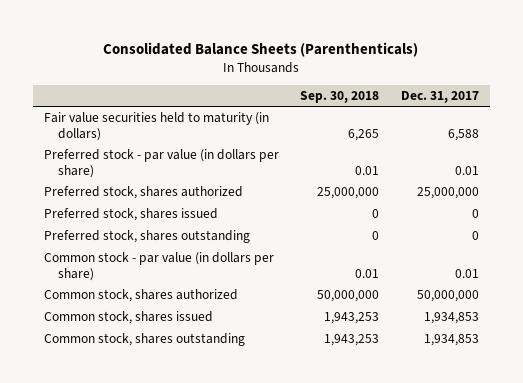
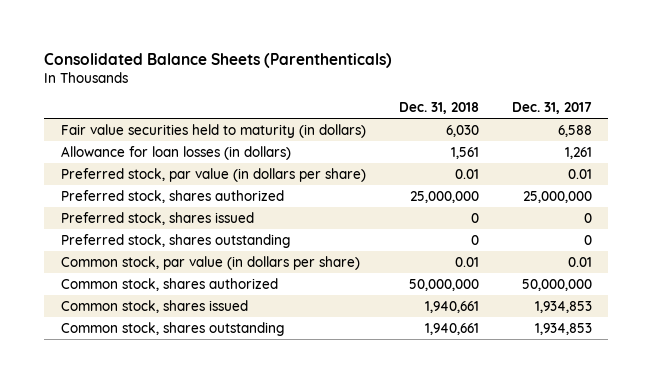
- | Sep. 30, 2018 | Dec. 31, 2017
+ | Dec. 31, 2018 | Dec. 31, 2017
- Preferred stock - par value (in dollars per share) | 0.01 | 0.01
+ Allowance for loan losses (in dollars) | 1,561 | 1,261
+ Preferred stock, par value (in dollars per share) | 0.01 | 0.01
- Common stock - par value (in dollars per share) | 0.01 | 0.01
+ Common stock, par value (in dollars per share) | 0.01 | 0.01

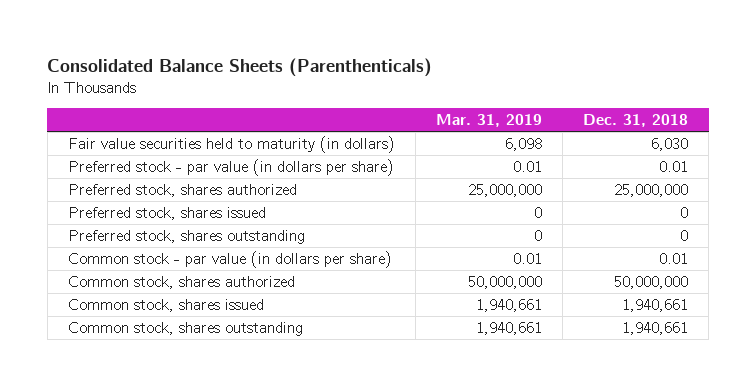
- | Dec. 31, 2018 | Dec. 31, 2017
+ | Mar. 31, 2019 | Dec. 31, 2018
- Allowance for loan losses (in dollars) | 1,561 | 1,261
- Preferred stock, par value (in dollars per share) | 0.01 | 0.01
+ Preferred stock - par value (in dollars per share) | 0.01 | 0.01
- Common stock, par value (in dollars per share) | 0.01 | 0.01
+ Common stock - par value (in dollars per share) | 0.01 | 0.01

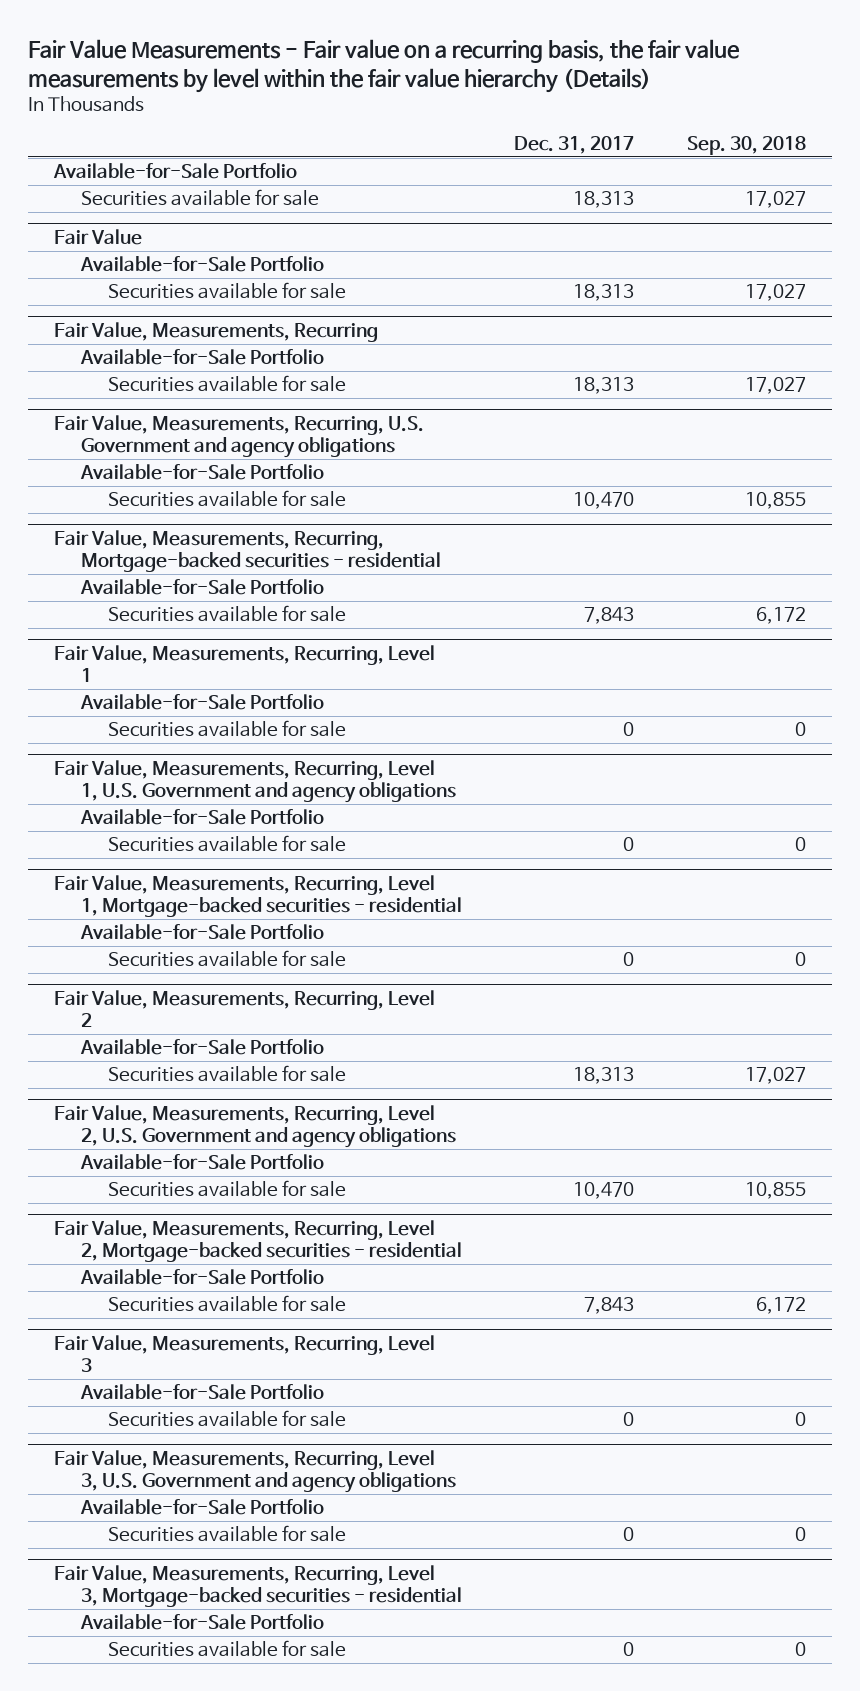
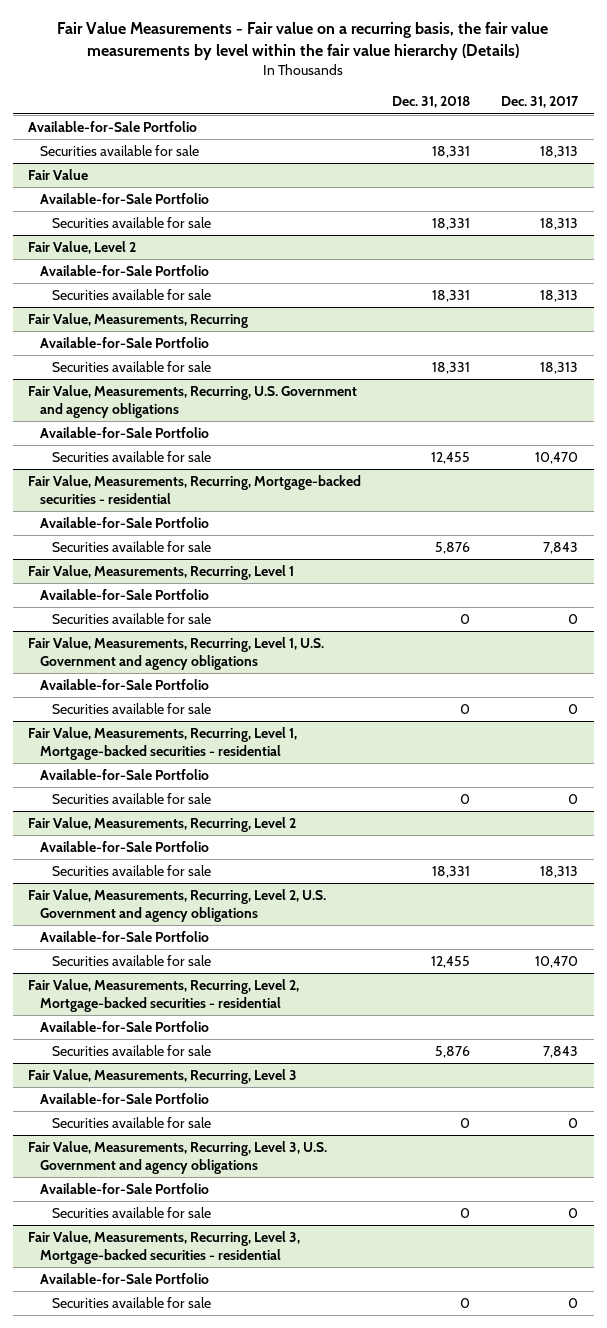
- | Dec. 31, 2017 | Sep. 30, 2018
+ | Dec. 31, 2018 | Dec. 31, 2017
+ Fair Value, Level 2
+ Available-for-Sale Portfolio
+ Securities available for sale | 18,331 | 18,313

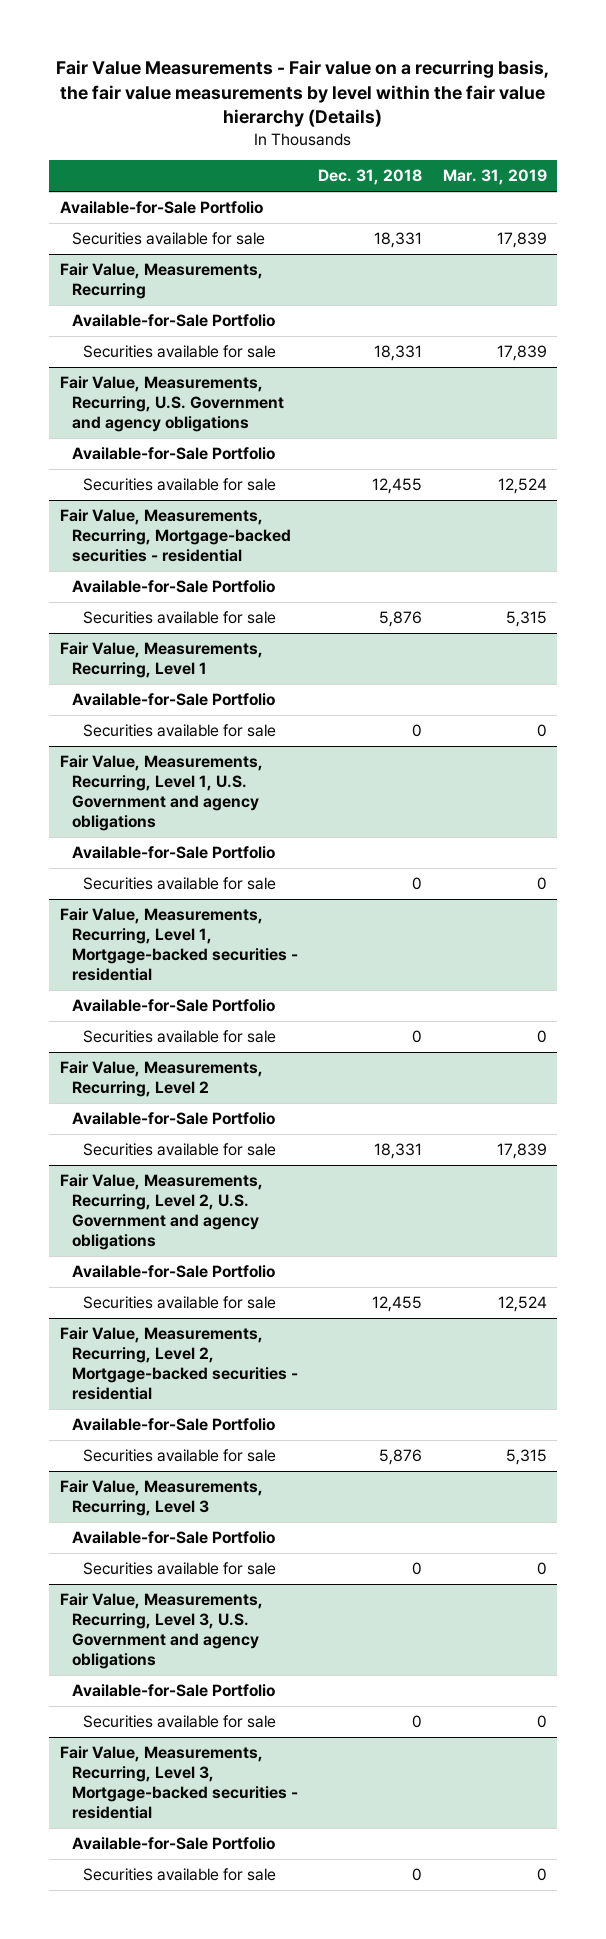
- | Dec. 31, 2018 | Dec. 31, 2017
+ | Dec. 31, 2018 | Mar. 31, 2019
- Fair Value
- Available-for-Sale Portfolio
- Securities available for sale | 18,331 | 18,313
- Fair Value, Level 2
- Available-for-Sale Portfolio
- Securities available for sale | 18,331 | 18,313

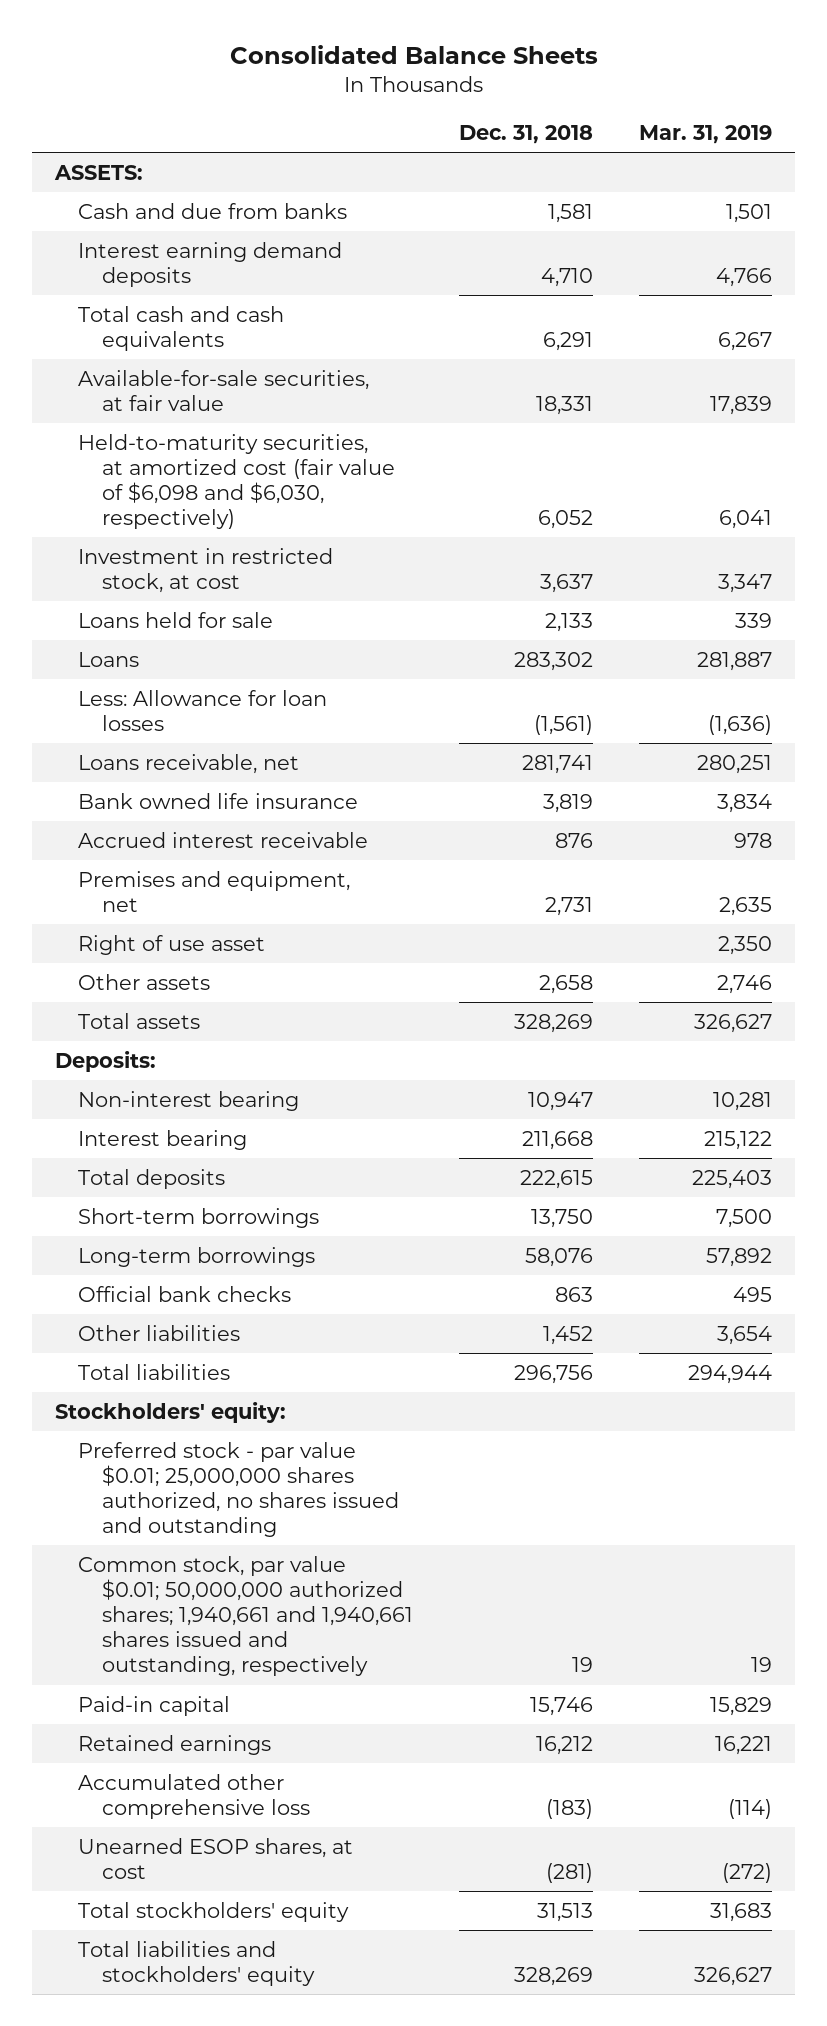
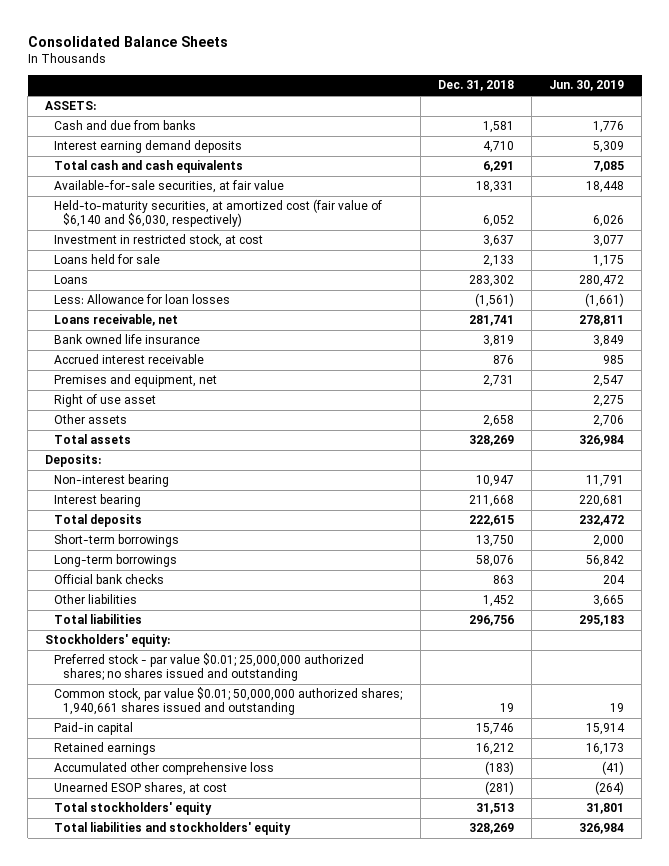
- | Dec. 31, 2018 | Mar. 31, 2019
+ | Dec. 31, 2018 | Jun. 30, 2019
- Held-to-maturity securities, at amortized cost (fair value of $6,098 and $6,030, respectively) | 6,052 | 6,041
+ Held-to-maturity securities, at amortized cost (fair value of $6,140 and $6,030, respectively) | 6,052 | 6,026
- Preferred stock - par value $0.01; 25,000,000 shares authorized, no shares issued and outstanding
- Common stock, par value $0.01; 50,000,000 authorized shares; 1,940,661 and 1,940,661 shares issued and outstanding, respectively | 19 | 19
+ Preferred stock - par value $0.01; 25,000,000 authorized shares; no shares issued and outstanding
+ Common stock, par value $0.01; 50,000,000 authorized shares; 1,940,661 shares issued and outstanding | 19 | 19

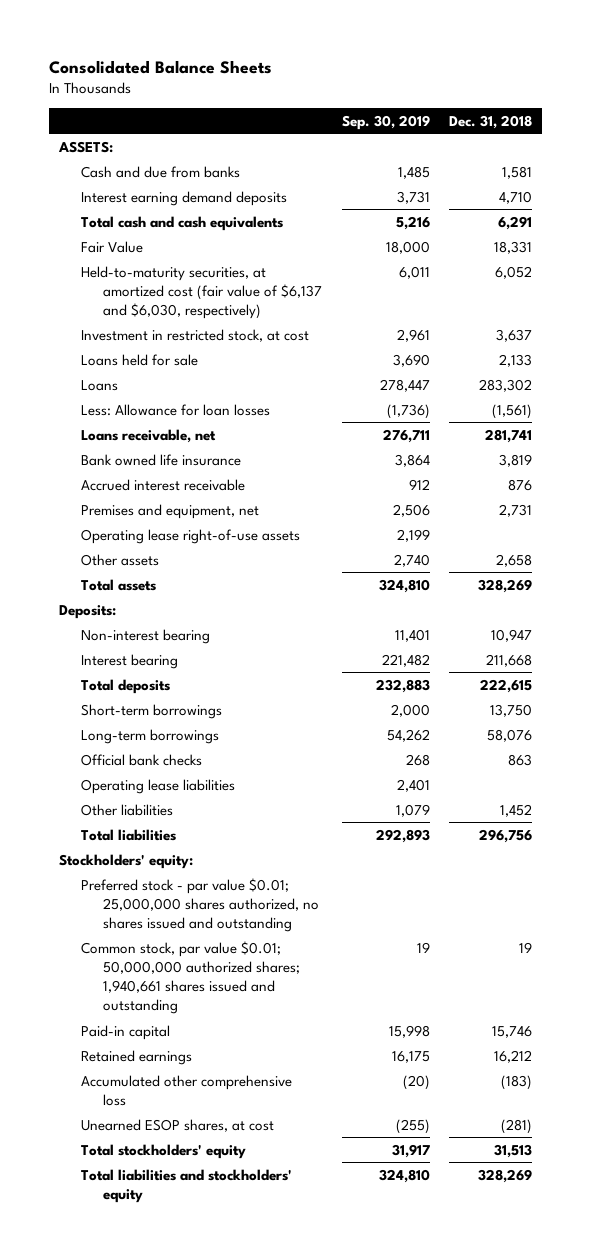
- | Dec. 31, 2018 | Jun. 30, 2019
+ | Sep. 30, 2019 | Dec. 31, 2018
- Available-for-sale securities, at fair value | 18,331 | 18,448
- Held-to-maturity securities, at amortized cost (fair value of $6,140 and $6,030, respectively) | 6,052 | 6,026
+ Fair Value | 18,000 | 18,331
+ Held-to-maturity securities, at amortized cost (fair value of $6,137 and $6,030, respectively) | 6,011 | 6,052
- Right of use asset | | 2,275
+ Operating lease right-of-use assets | 2,199 |
+ Operating lease liabilities | 2,401 |
- Preferred stock - par value $0.01; 25,000,000 authorized shares; no shares issued and outstanding
+ Preferred stock - par value $0.01; 25,000,000 shares authorized, no shares issued and outstanding

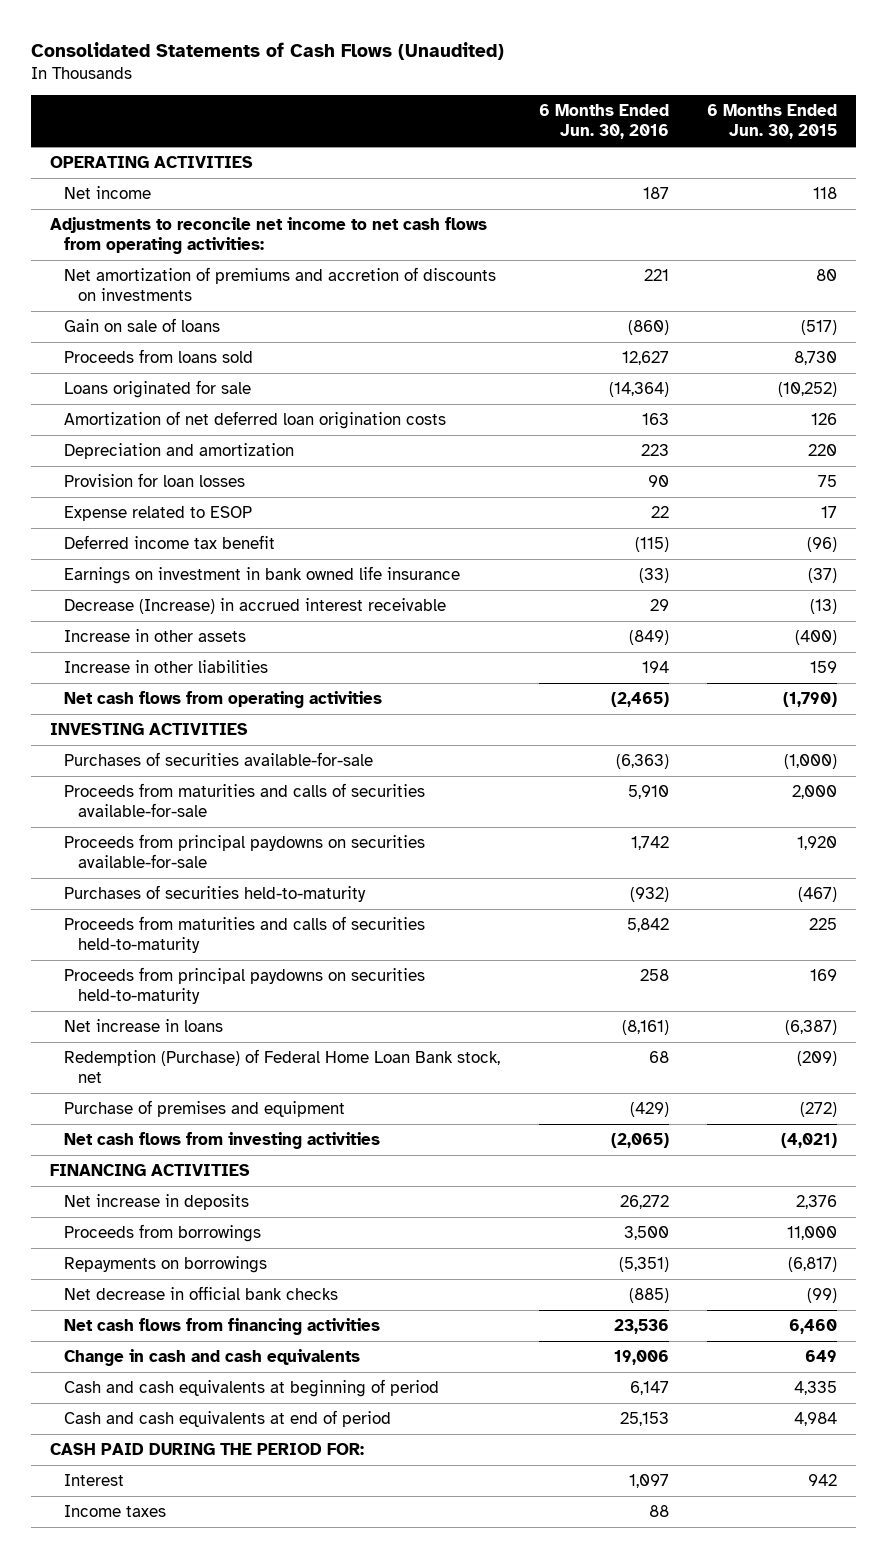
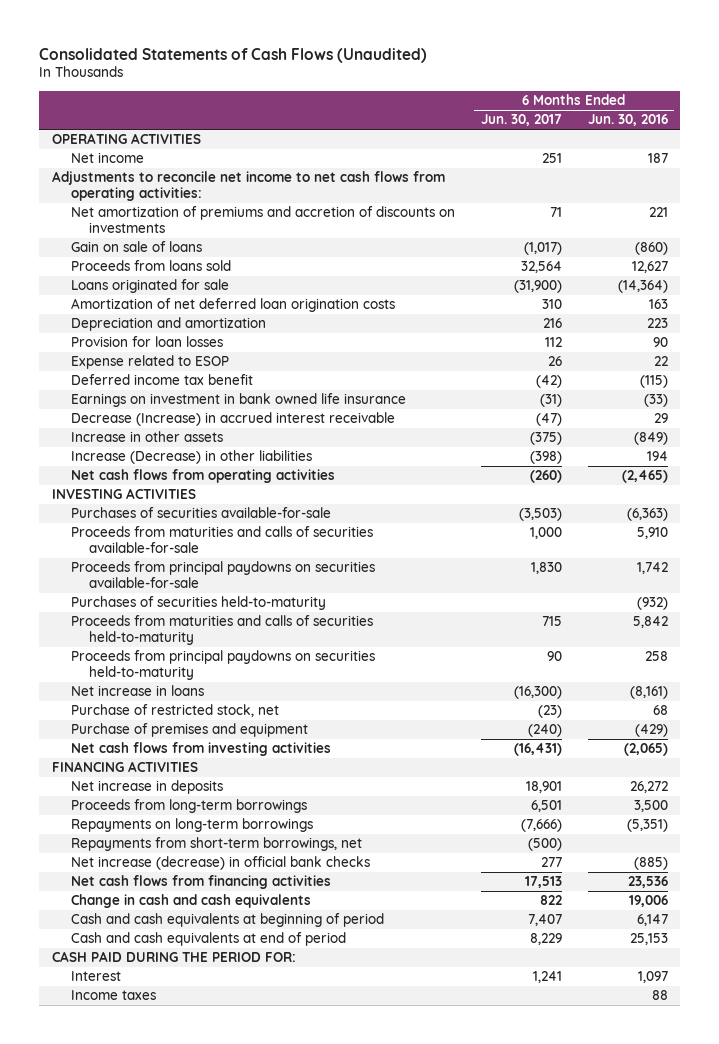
- | 6 Months Ended Jun. 30, 2016 | 6 Months Ended Jun. 30, 2015
+ | 6 Months Ended Jun. 30, 2017 | 6 Months Ended Jun. 30, 2016
- Increase in other liabilities | 194 | 159
+ Increase (Decrease) in other liabilities | (398) | 194
- Redemption (Purchase) of Federal Home Loan Bank stock, net | 68 | (209)
+ Purchase of restricted stock, net | (23) | 68
- Proceeds from borrowings | 3,500 | 11,000
- Repayments on borrowings | (5,351) | (6,817)
- Net decrease in official bank checks | (885) | (99)
+ Proceeds from long-term borrowings | 6,501 | 3,500
+ Repayments on long-term borrowings | (7,666) | (5,351)
+ Repayments from short-term borrowings, net | (500) |
+ Net increase (decrease) in official bank checks | 277 | (885)

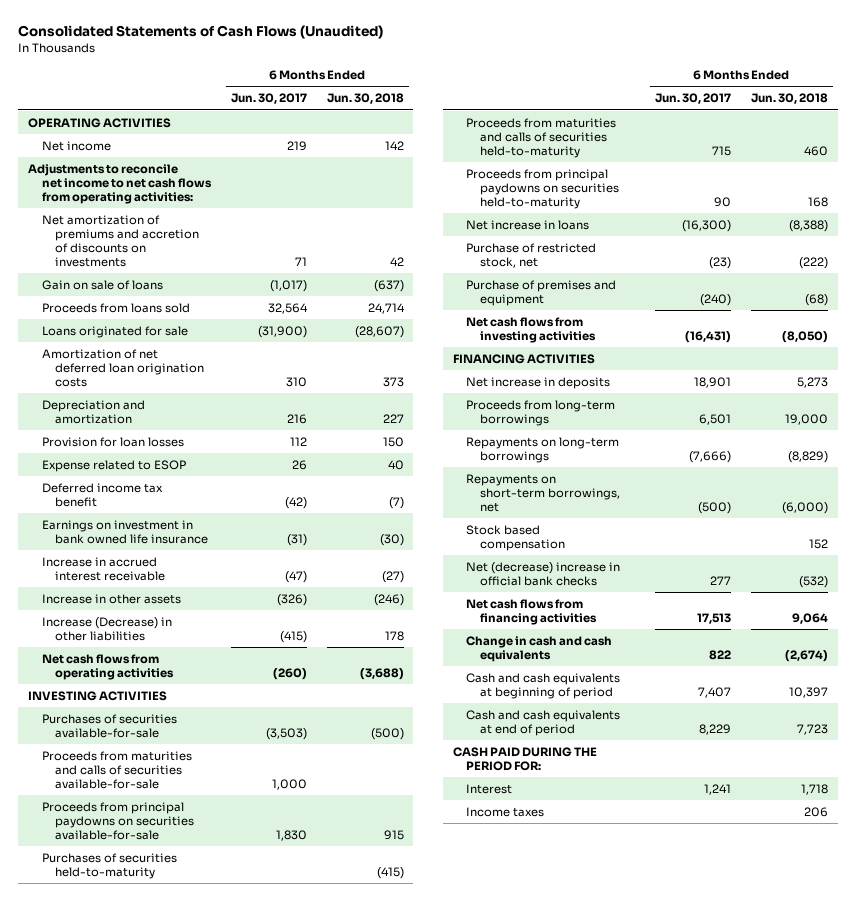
- | 6 Months Ended Jun. 30, 2017 | 6 Months Ended Jun. 30, 2016
+ | 6 Months Ended Jun. 30, 2017 | 6 Months Ended Jun. 30, 2018
- Net income | 251 | 187
+ Net income | 219 | 142
- Decrease (Increase) in accrued interest receivable | (47) | 29
- Increase in other assets | (375) | (849)
- Increase (Decrease) in other liabilities | (398) | 194
+ Increase in accrued interest receivable | (47) | (27)
+ Increase in other assets | (326) | (246)
+ Increase (Decrease) in other liabilities | (415) | 178
- Repayments from short-term borrowings, net | (500) |
- Net increase (decrease) in official bank checks | 277 | (885)
+ Repayments on short-term borrowings, net | (500) | (6,000)
+ Stock based compensation | | 152
+ Net (decrease) increase in official bank checks | 277 | (532)

